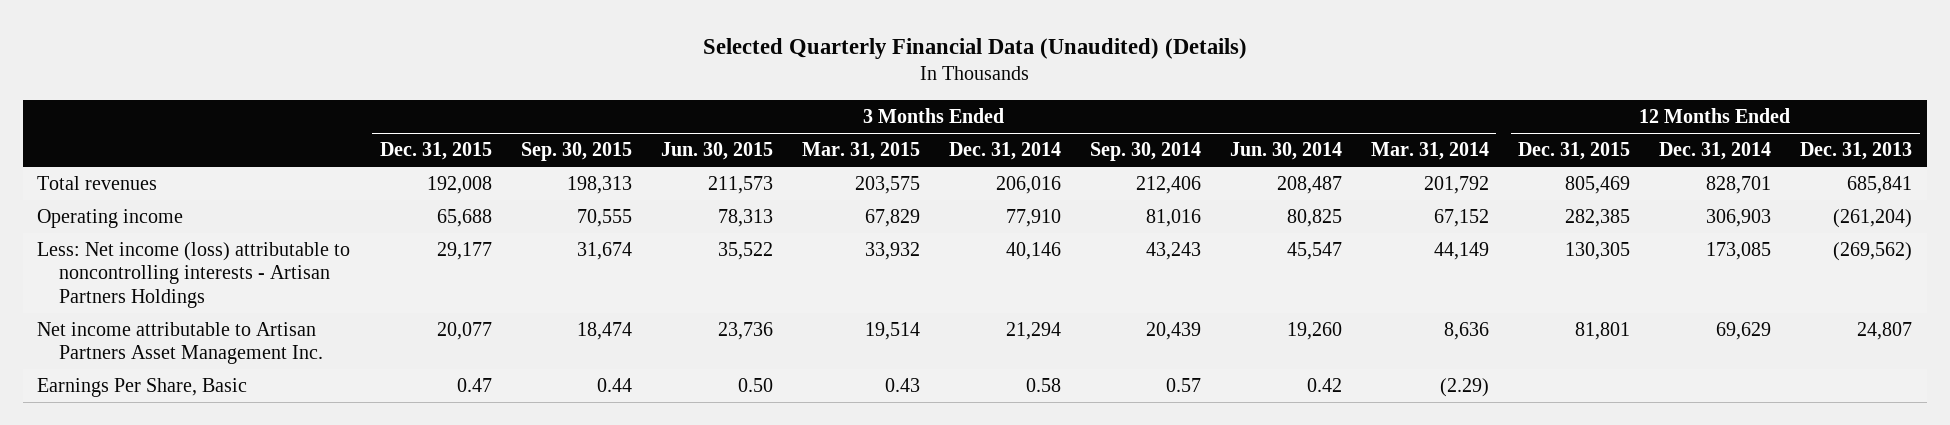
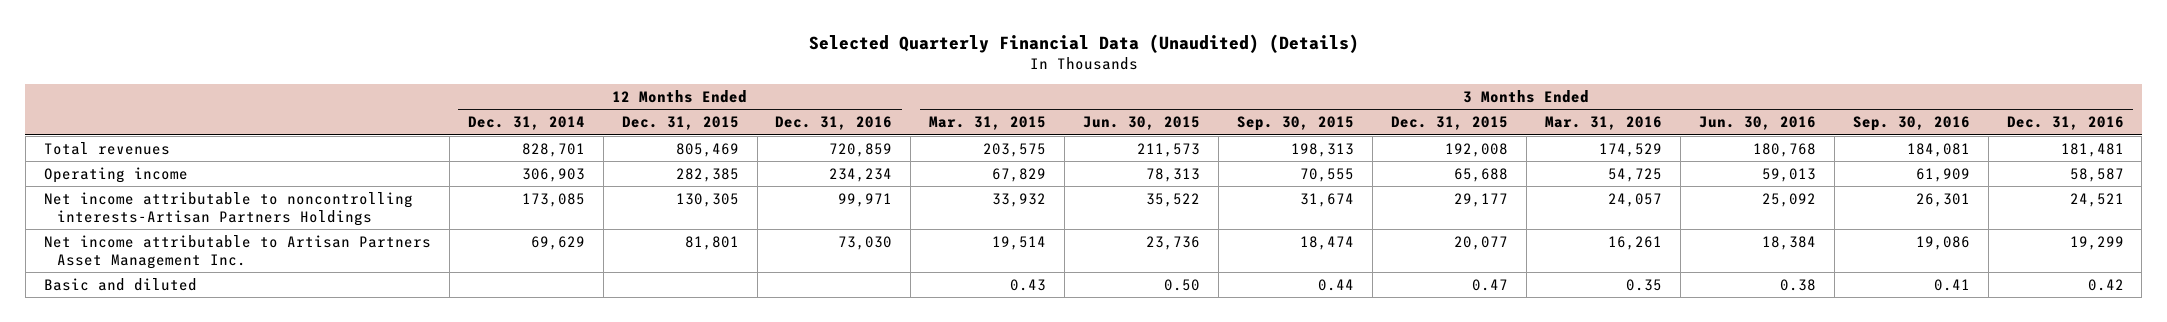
- | 3 Months Ended Dec. 31, 2015 | 3 Months Ended Sep. 30, 2015 | 3 Months Ended Jun. 30, 2015 | 3 Months Ended Mar. 31, 2015 | 3 Months Ended Dec. 31, 2014 | 3 Months Ended Sep. 30, 2014 | 3 Months Ended Jun. 30, 2014 | 3 Months Ended Mar. 31, 2014 | 12 Months Ended Dec. 31, 2015 | 12 Months Ended Dec. 31, 2014 | 12 Months Ended Dec. 31, 2013
+ | 12 Months Ended Dec. 31, 2014 | 12 Months Ended Dec. 31, 2015 | 12 Months Ended Dec. 31, 2016 | 3 Months Ended Mar. 31, 2015 | 3 Months Ended Jun. 30, 2015 | 3 Months Ended Sep. 30, 2015 | 3 Months Ended Dec. 31, 2015 | 3 Months Ended Mar. 31, 2016 | 3 Months Ended Jun. 30, 2016 | 3 Months Ended Sep. 30, 2016 | 3 Months Ended Dec. 31, 2016
- Less: Net income (loss) attributable to noncontrolling interests - Artisan Partners Holdings | 29,177 | 31,674 | 35,522 | 33,932 | 40,146 | 43,243 | 45,547 | 44,149 | 130,305 | 173,085 | (269,562)
+ Net income attributable to noncontrolling interests-Artisan Partners Holdings | 173,085 | 130,305 | 99,971 | 33,932 | 35,522 | 31,674 | 29,177 | 24,057 | 25,092 | 26,301 | 24,521
- Earnings Per Share, Basic | 0.47 | 0.44 | 0.50 | 0.43 | 0.58 | 0.57 | 0.42 | (2.29) | | |
+ Basic and diluted | | | | 0.43 | 0.50 | 0.44 | 0.47 | 0.35 | 0.38 | 0.41 | 0.42

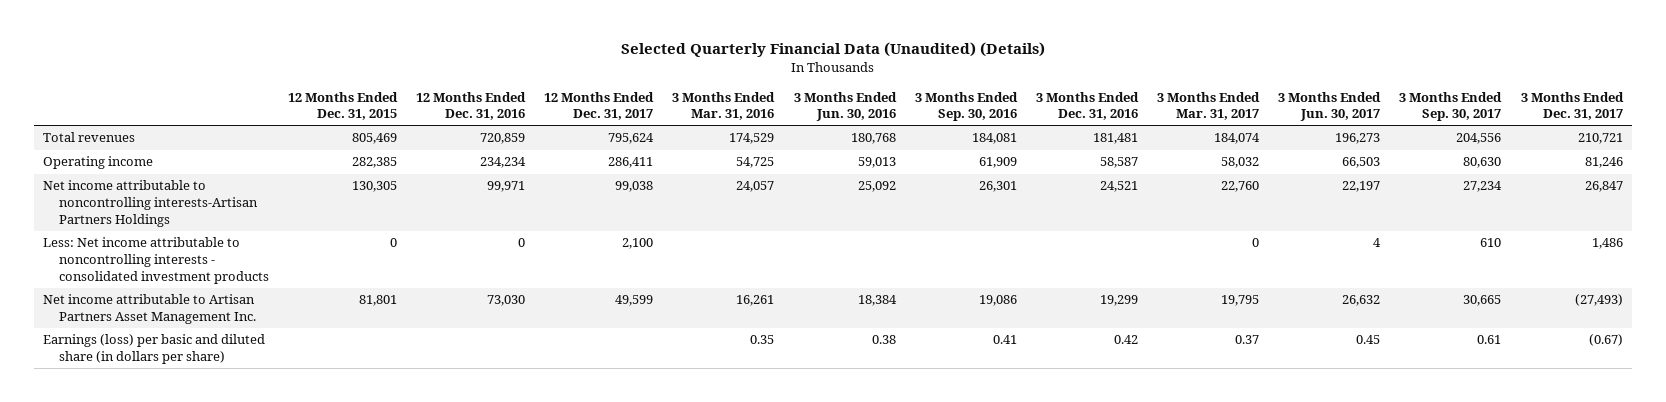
- | 12 Months Ended Dec. 31, 2014 | 12 Months Ended Dec. 31, 2015 | 12 Months Ended Dec. 31, 2016 | 3 Months Ended Mar. 31, 2015 | 3 Months Ended Jun. 30, 2015 | 3 Months Ended Sep. 30, 2015 | 3 Months Ended Dec. 31, 2015 | 3 Months Ended Mar. 31, 2016 | 3 Months Ended Jun. 30, 2016 | 3 Months Ended Sep. 30, 2016 | 3 Months Ended Dec. 31, 2016
+ | 12 Months Ended Dec. 31, 2015 | 12 Months Ended Dec. 31, 2016 | 12 Months Ended Dec. 31, 2017 | 3 Months Ended Mar. 31, 2016 | 3 Months Ended Jun. 30, 2016 | 3 Months Ended Sep. 30, 2016 | 3 Months Ended Dec. 31, 2016 | 3 Months Ended Mar. 31, 2017 | 3 Months Ended Jun. 30, 2017 | 3 Months Ended Sep. 30, 2017 | 3 Months Ended Dec. 31, 2017
+ Less: Net income attributable to noncontrolling interests - consolidated investment products | 0 | 0 | 2,100 | | | | | 0 | 4 | 610 | 1,486
- Basic and diluted | | | | 0.43 | 0.50 | 0.44 | 0.47 | 0.35 | 0.38 | 0.41 | 0.42
+ Earnings (loss) per basic and diluted share (in dollars per share) | | | | 0.35 | 0.38 | 0.41 | 0.42 | 0.37 | 0.45 | 0.61 | (0.67)

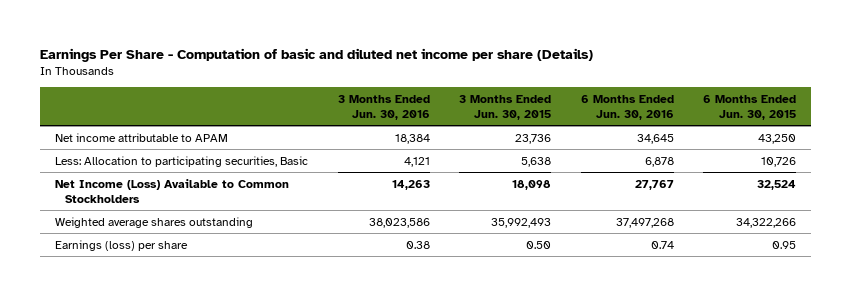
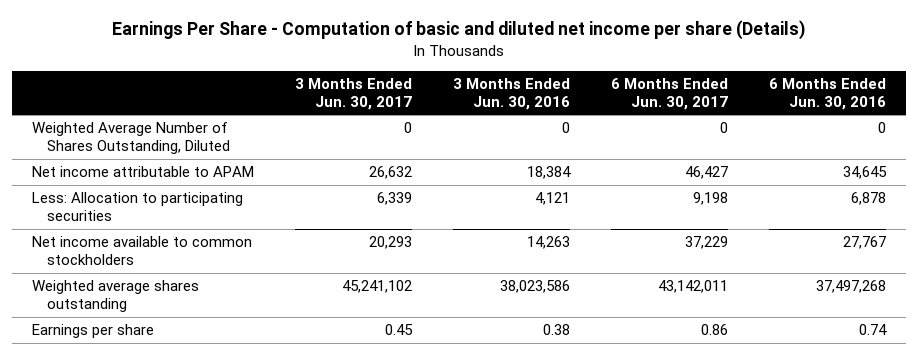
- | 3 Months Ended Jun. 30, 2016 | 3 Months Ended Jun. 30, 2015 | 6 Months Ended Jun. 30, 2016 | 6 Months Ended Jun. 30, 2015
+ | 3 Months Ended Jun. 30, 2017 | 3 Months Ended Jun. 30, 2016 | 6 Months Ended Jun. 30, 2017 | 6 Months Ended Jun. 30, 2016
+ Weighted Average Number of Shares Outstanding, Diluted | 0 | 0 | 0 | 0
- Less: Allocation to participating securities, Basic | 4,121 | 5,638 | 6,878 | 10,726
- Net Income (Loss) Available to Common Stockholders | 14,263 | 18,098 | 27,767 | 32,524
+ Less: Allocation to participating securities | 6,339 | 4,121 | 9,198 | 6,878
+ Net income available to common stockholders | 20,293 | 14,263 | 37,229 | 27,767
- Earnings (loss) per share | 0.38 | 0.50 | 0.74 | 0.95
+ Earnings per share | 0.45 | 0.38 | 0.86 | 0.74

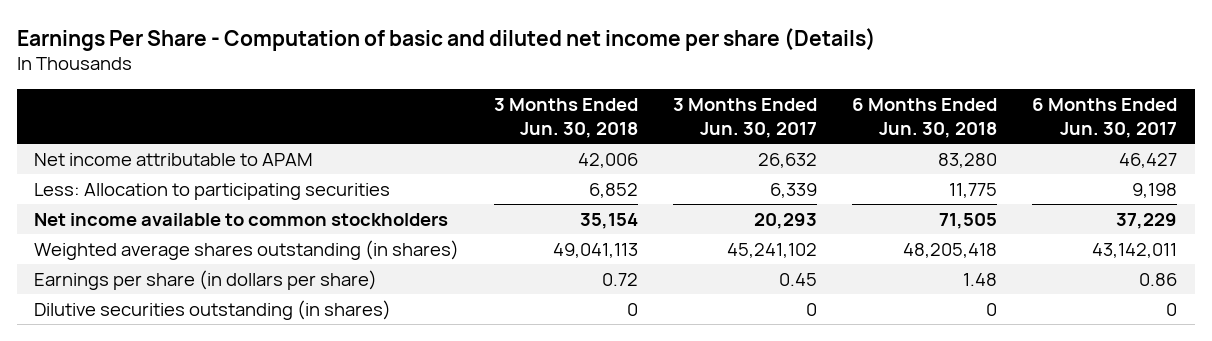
- | 3 Months Ended Jun. 30, 2017 | 3 Months Ended Jun. 30, 2016 | 6 Months Ended Jun. 30, 2017 | 6 Months Ended Jun. 30, 2016
+ | 3 Months Ended Jun. 30, 2018 | 3 Months Ended Jun. 30, 2017 | 6 Months Ended Jun. 30, 2018 | 6 Months Ended Jun. 30, 2017
- Weighted Average Number of Shares Outstanding, Diluted | 0 | 0 | 0 | 0
- Weighted average shares outstanding | 45,241,102 | 38,023,586 | 43,142,011 | 37,497,268
- Earnings per share | 0.45 | 0.38 | 0.86 | 0.74
+ Weighted average shares outstanding (in shares) | 49,041,113 | 45,241,102 | 48,205,418 | 43,142,011
+ Earnings per share (in dollars per share) | 0.72 | 0.45 | 1.48 | 0.86
+ Dilutive securities outstanding (in shares) | 0 | 0 | 0 | 0

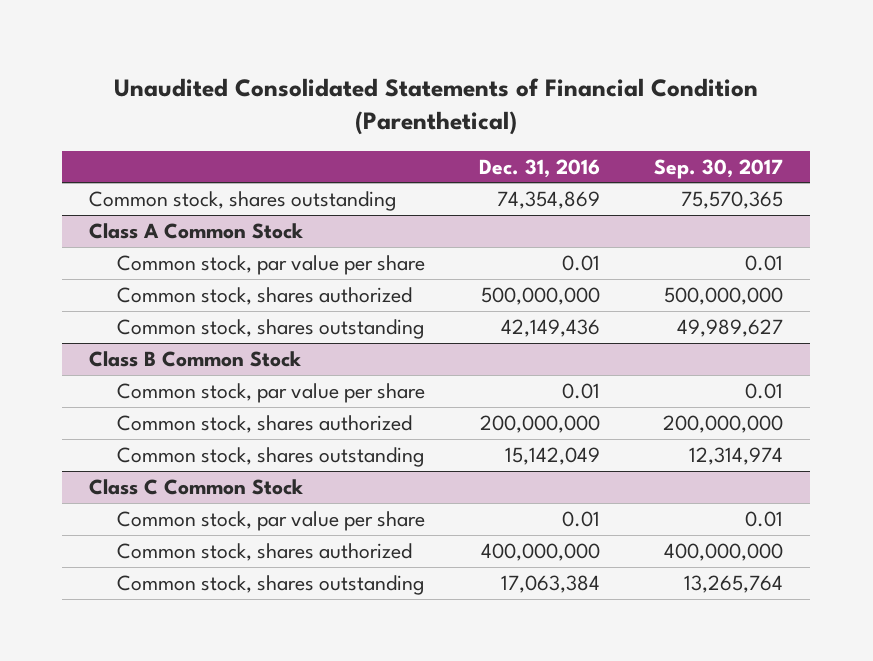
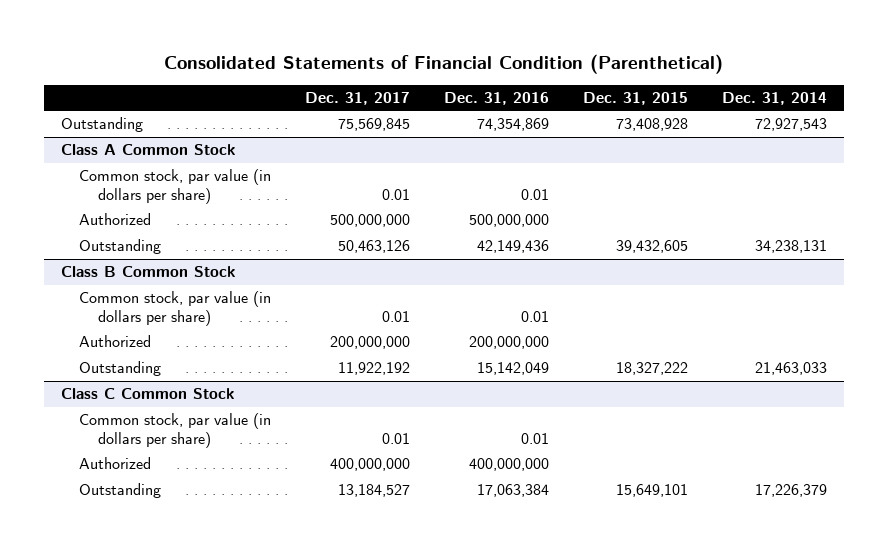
- Unaudited Consolidated Statements of Financial Condition (Parenthetical)
+ Consolidated Statements of Financial Condition (Parenthetical)
- | Dec. 31, 2016 | Sep. 30, 2017
+ | Dec. 31, 2017 | Dec. 31, 2016 | Dec. 31, 2015 | Dec. 31, 2014
- Common stock, shares outstanding | 74,354,869 | 75,570,365
+ Outstanding | 75,569,845 | 74,354,869 | 73,408,928 | 72,927,543
@ Class A Common Stock
- Common stock, par value per share | 0.01 | 0.01
- Common stock, shares authorized | 500,000,000 | 500,000,000
- Common stock, shares outstanding | 42,149,436 | 49,989,627
+ Common stock, par value (in dollars per share) | 0.01 | 0.01 | |
+ Authorized | 500,000,000 | 500,000,000 | |
+ Outstanding | 50,463,126 | 42,149,436 | 39,432,605 | 34,238,131
@ Class B Common Stock
- Common stock, par value per share | 0.01 | 0.01
- Common stock, shares authorized | 200,000,000 | 200,000,000
- Common stock, shares outstanding | 15,142,049 | 12,314,974
+ Common stock, par value (in dollars per share) | 0.01 | 0.01 | |
+ Authorized | 200,000,000 | 200,000,000 | |
+ Outstanding | 11,922,192 | 15,142,049 | 18,327,222 | 21,463,033
@ Class C Common Stock
- Common stock, par value per share | 0.01 | 0.01
- Common stock, shares authorized | 400,000,000 | 400,000,000
- Common stock, shares outstanding | 17,063,384 | 13,265,764
+ Common stock, par value (in dollars per share) | 0.01 | 0.01 | |
+ Authorized | 400,000,000 | 400,000,000 | |
+ Outstanding | 13,184,527 | 17,063,384 | 15,649,101 | 17,226,379

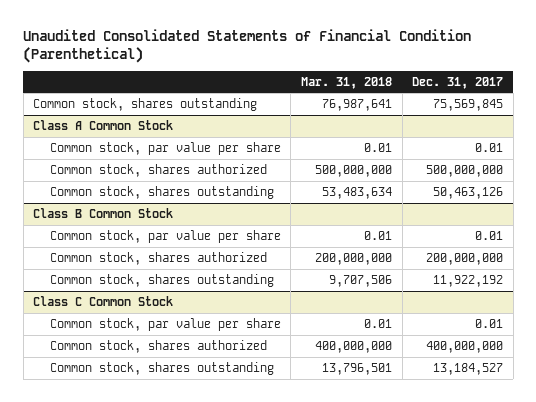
- Consolidated Statements of Financial Condition (Parenthetical)
+ Unaudited Consolidated Statements of Financial Condition (Parenthetical)
- | Dec. 31, 2017 | Dec. 31, 2016 | Dec. 31, 2015 | Dec. 31, 2014
+ | Mar. 31, 2018 | Dec. 31, 2017
- Outstanding | 75,569,845 | 74,354,869 | 73,408,928 | 72,927,543
+ Common stock, shares outstanding | 76,987,641 | 75,569,845
@ Class A Common Stock
- Common stock, par value (in dollars per share) | 0.01 | 0.01 | |
- Authorized | 500,000,000 | 500,000,000 | |
- Outstanding | 50,463,126 | 42,149,436 | 39,432,605 | 34,238,131
+ Common stock, par value per share | 0.01 | 0.01
+ Common stock, shares authorized | 500,000,000 | 500,000,000
+ Common stock, shares outstanding | 53,483,634 | 50,463,126
@ Class B Common Stock
- Common stock, par value (in dollars per share) | 0.01 | 0.01 | |
- Authorized | 200,000,000 | 200,000,000 | |
- Outstanding | 11,922,192 | 15,142,049 | 18,327,222 | 21,463,033
+ Common stock, par value per share | 0.01 | 0.01
+ Common stock, shares authorized | 200,000,000 | 200,000,000
+ Common stock, shares outstanding | 9,707,506 | 11,922,192
@ Class C Common Stock
- Common stock, par value (in dollars per share) | 0.01 | 0.01 | |
- Authorized | 400,000,000 | 400,000,000 | |
- Outstanding | 13,184,527 | 17,063,384 | 15,649,101 | 17,226,379
+ Common stock, par value per share | 0.01 | 0.01
+ Common stock, shares authorized | 400,000,000 | 400,000,000
+ Common stock, shares outstanding | 13,796,501 | 13,184,527

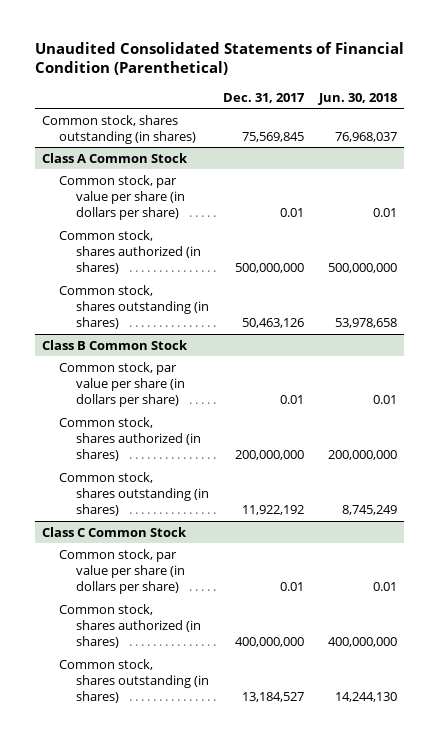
- | Mar. 31, 2018 | Dec. 31, 2017
+ | Dec. 31, 2017 | Jun. 30, 2018
- Common stock, shares outstanding | 76,987,641 | 75,569,845
+ Common stock, shares outstanding (in shares) | 75,569,845 | 76,968,037
@ Class A Common Stock
- Common stock, par value per share | 0.01 | 0.01
- Common stock, shares authorized | 500,000,000 | 500,000,000
- Common stock, shares outstanding | 53,483,634 | 50,463,126
+ Common stock, par value per share (in dollars per share) | 0.01 | 0.01
+ Common stock, shares authorized (in shares) | 500,000,000 | 500,000,000
+ Common stock, shares outstanding (in shares) | 50,463,126 | 53,978,658
@ Class B Common Stock
- Common stock, par value per share | 0.01 | 0.01
- Common stock, shares authorized | 200,000,000 | 200,000,000
- Common stock, shares outstanding | 9,707,506 | 11,922,192
+ Common stock, par value per share (in dollars per share) | 0.01 | 0.01
+ Common stock, shares authorized (in shares) | 200,000,000 | 200,000,000
+ Common stock, shares outstanding (in shares) | 11,922,192 | 8,745,249
@ Class C Common Stock
- Common stock, par value per share | 0.01 | 0.01
- Common stock, shares authorized | 400,000,000 | 400,000,000
- Common stock, shares outstanding | 13,796,501 | 13,184,527
+ Common stock, par value per share (in dollars per share) | 0.01 | 0.01
+ Common stock, shares authorized (in shares) | 400,000,000 | 400,000,000
+ Common stock, shares outstanding (in shares) | 13,184,527 | 14,244,130

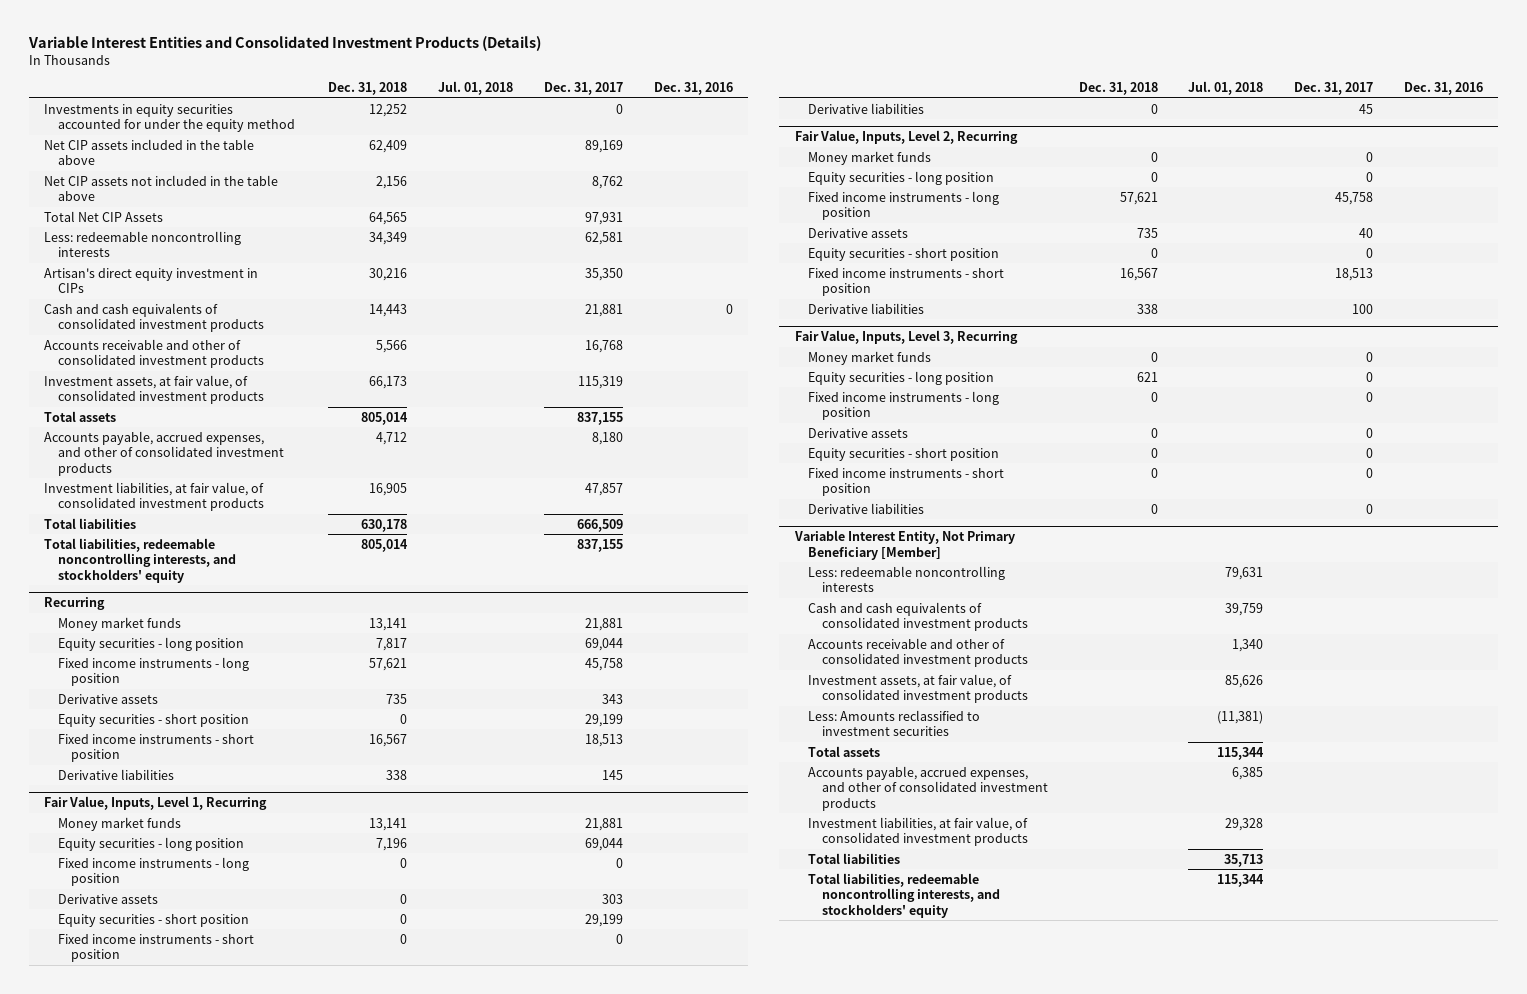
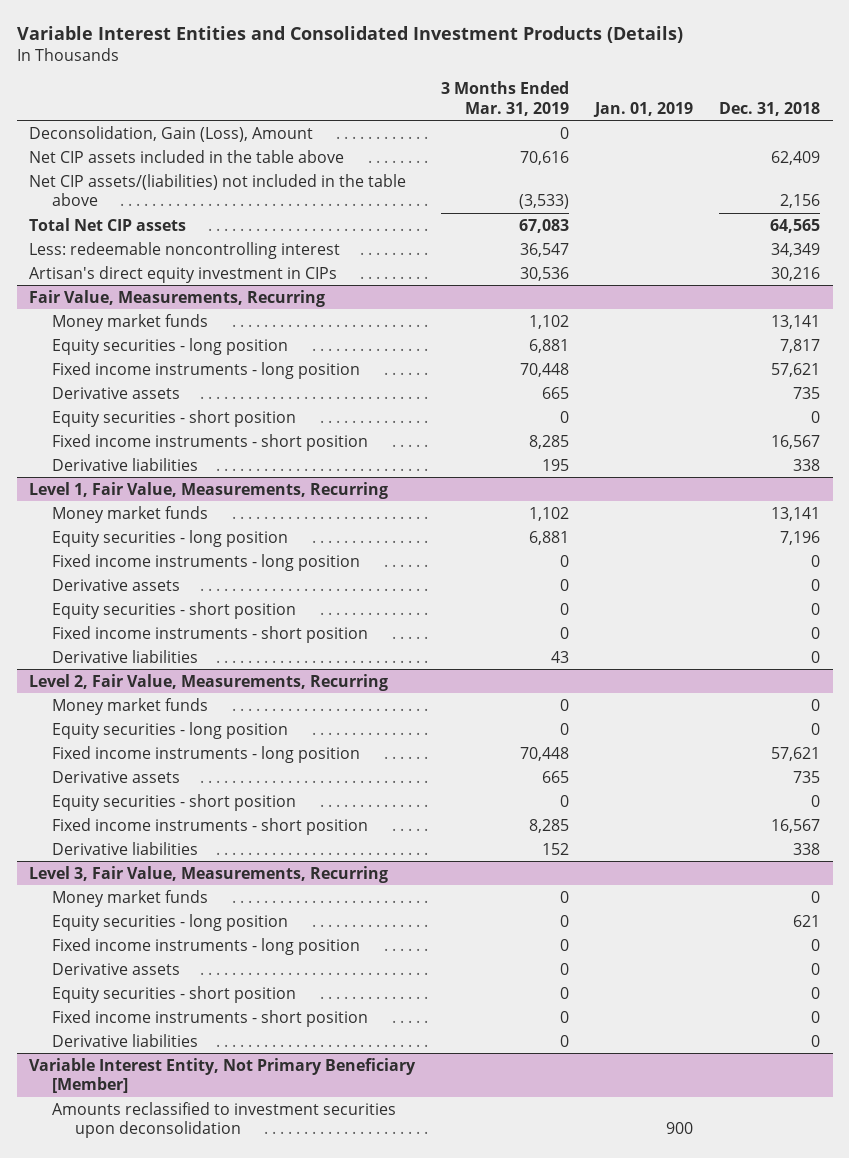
- | Dec. 31, 2018 | Jul. 01, 2018 | Dec. 31, 2017 | Dec. 31, 2016
+ | 3 Months Ended Mar. 31, 2019 | Jan. 01, 2019 | Dec. 31, 2018
- Investments in equity securities accounted for under the equity method | 12,252 | | 0 |
+ Deconsolidation, Gain (Loss), Amount | 0 | |
- Net CIP assets not included in the table above | 2,156 | | 8,762 |
- Total Net CIP Assets | 64,565 | | 97,931 |
- Less: redeemable noncontrolling interests | 34,349 | | 62,581 |
+ Net CIP assets/(liabilities) not included in the table above | (3,533) | | 2,156
+ Total Net CIP assets | 67,083 | | 64,565
+ Less: redeemable noncontrolling interest | 36,547 | | 34,349
- Cash and cash equivalents of consolidated investment products | 14,443 | | 21,881 | 0
- Accounts receivable and other of consolidated investment products | 5,566 | | 16,768 |
- Investment assets, at fair value, of consolidated investment products | 66,173 | | 115,319 |
- Total assets | 805,014 | | 837,155 |
- Accounts payable, accrued expenses, and other of consolidated investment products | 4,712 | | 8,180 |
- Investment liabilities, at fair value, of consolidated investment products | 16,905 | | 47,857 |
- Total liabilities | 630,178 | | 666,509 |
- Total liabilities, redeemable noncontrolling interests, and stockholders' equity | 805,014 | | 837,155 |
- Recurring
+ Fair Value, Measurements, Recurring
- Fair Value, Inputs, Level 1, Recurring
+ Level 1, Fair Value, Measurements, Recurring
- Fair Value, Inputs, Level 2, Recurring
+ Level 2, Fair Value, Measurements, Recurring
- Fair Value, Inputs, Level 3, Recurring
+ Level 3, Fair Value, Measurements, Recurring
@ Variable Interest Entity, Not Primary Beneficiary [Member]
- Less: redeemable noncontrolling interests | | 79,631 | |
- Cash and cash equivalents of consolidated investment products | | 39,759 | |
- Accounts receivable and other of consolidated investment products | | 1,340 | |
- Investment assets, at fair value, of consolidated investment products | | 85,626 | |
- Less: Amounts reclassified to investment securities | | (11,381) | |
- Total assets | | 115,344 | |
- Accounts payable, accrued expenses, and other of consolidated investment products | | 6,385 | |
- Investment liabilities, at fair value, of consolidated investment products | | 29,328 | |
- Total liabilities | | 35,713 | |
- Total liabilities, redeemable noncontrolling interests, and stockholders' equity | | 115,344 | |
+ Amounts reclassified to investment securities upon deconsolidation | | 900 |

